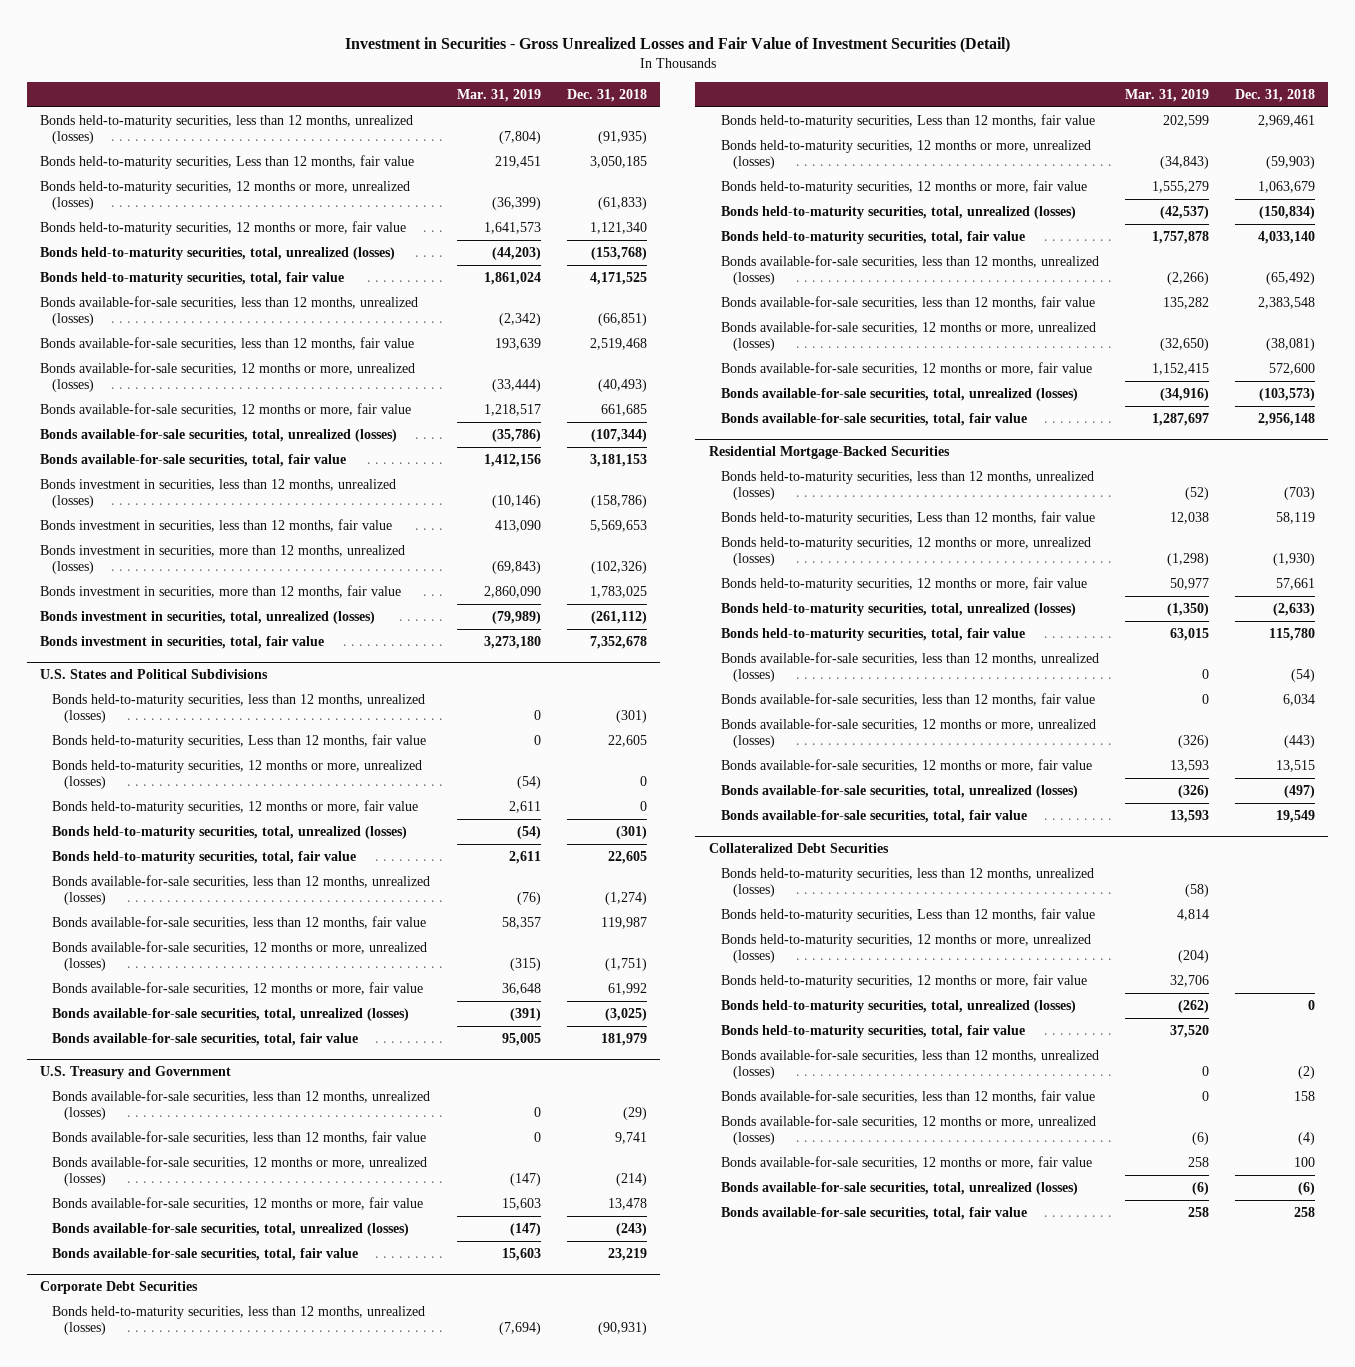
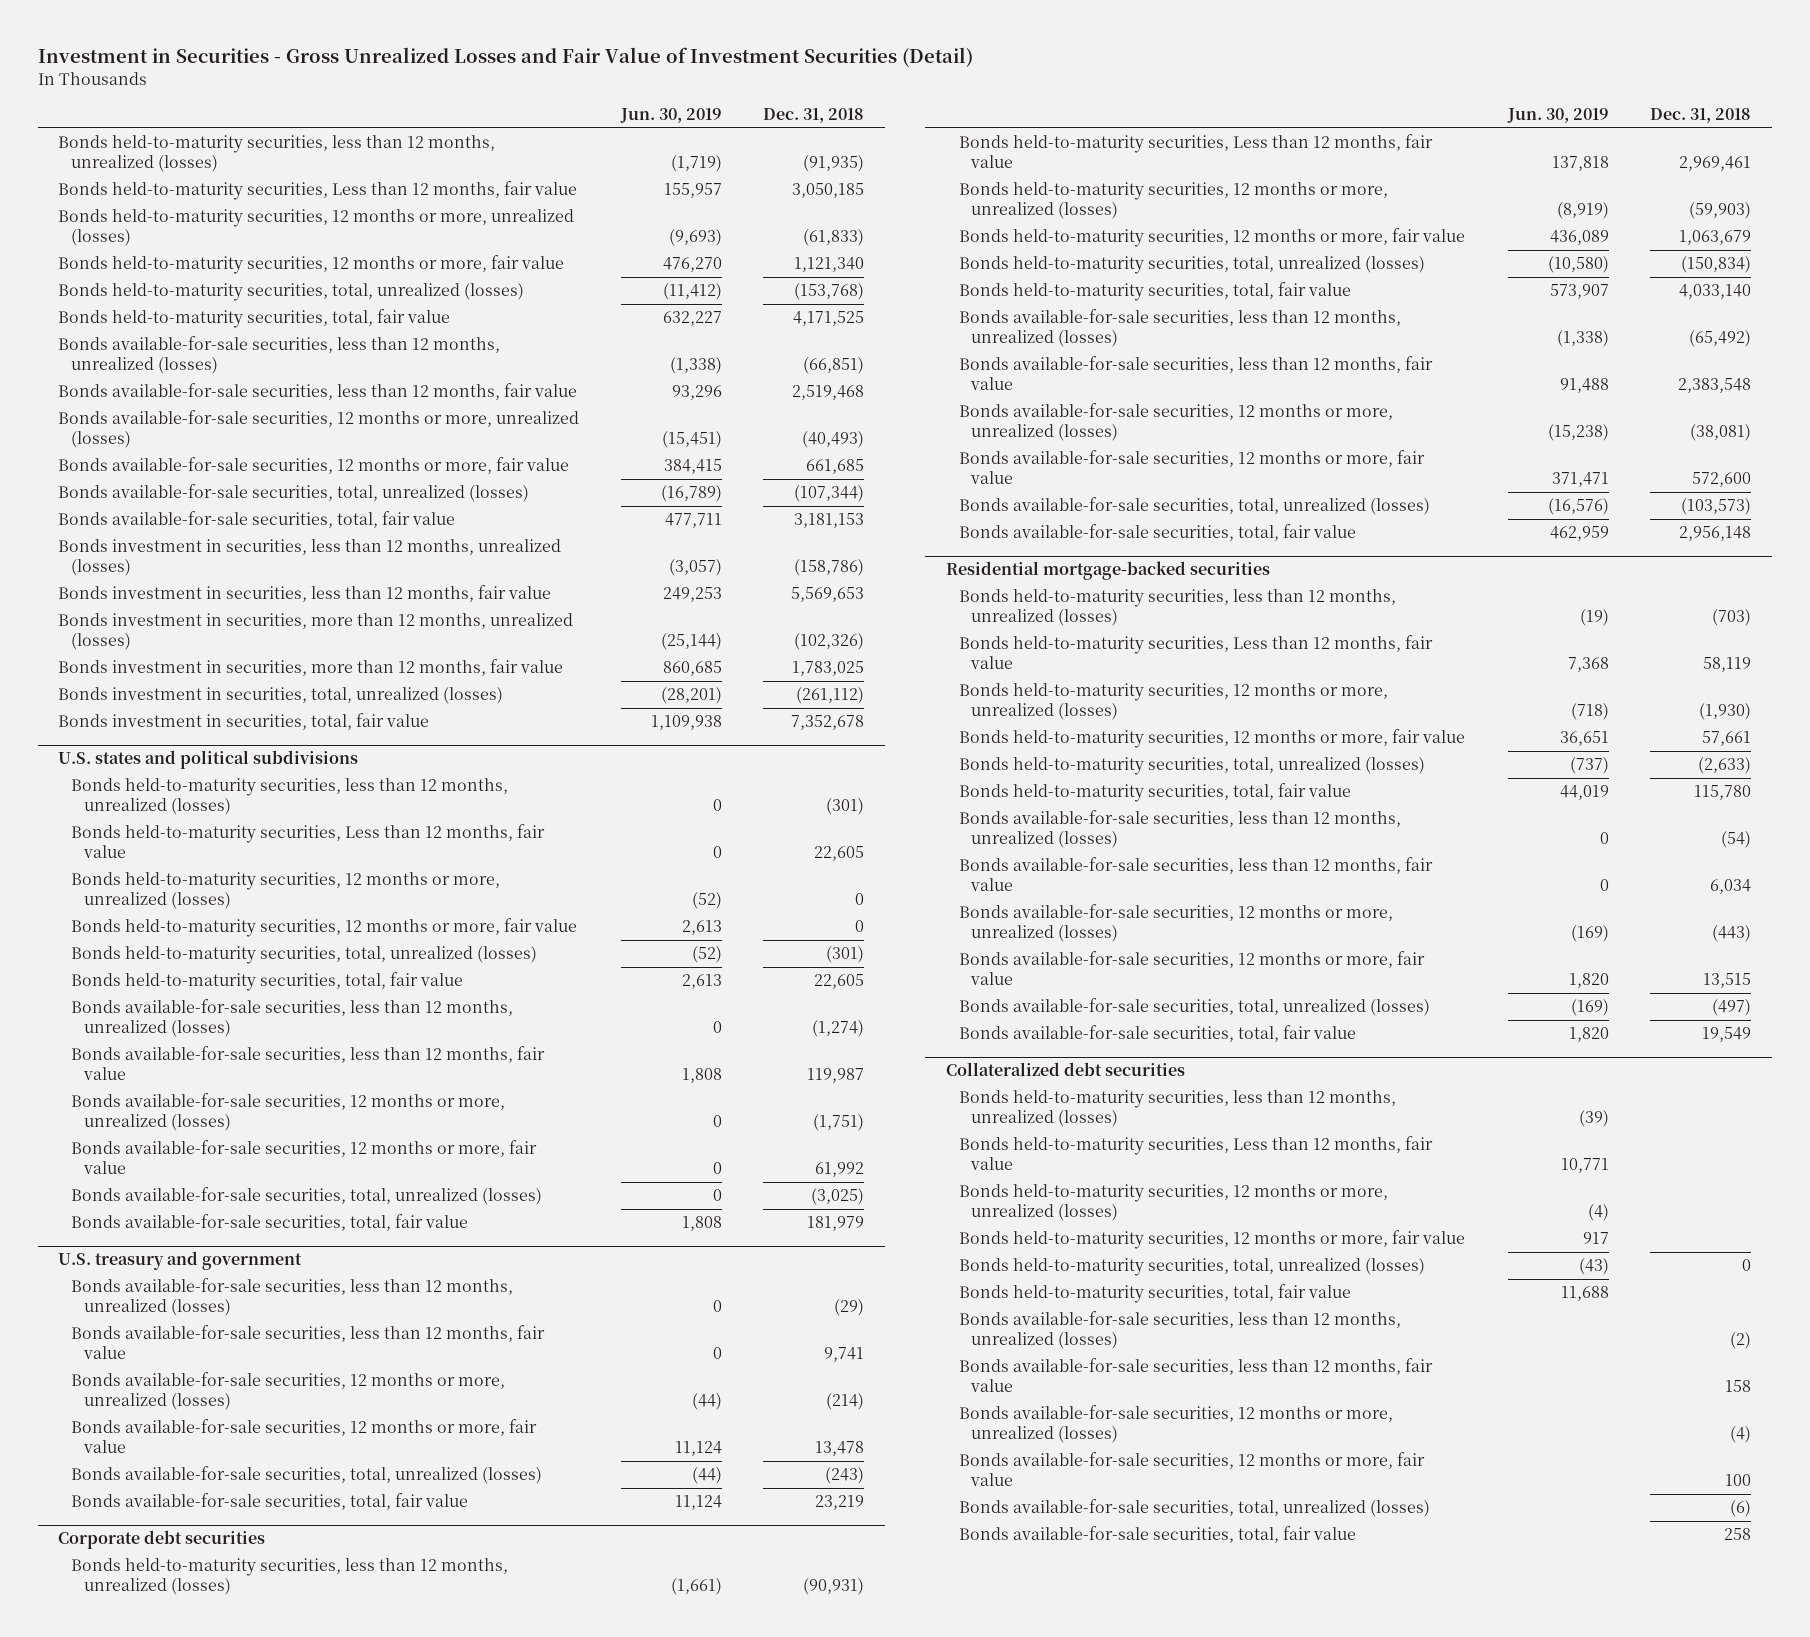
- | Mar. 31, 2019 | Dec. 31, 2018
+ | Jun. 30, 2019 | Dec. 31, 2018
- U.S. States and Political Subdivisions
+ U.S. states and political subdivisions
- U.S. Treasury and Government
+ U.S. treasury and government
- Corporate Debt Securities
+ Corporate debt securities
- Residential Mortgage-Backed Securities
+ Residential mortgage-backed securities
- Collateralized Debt Securities
+ Collateralized debt securities

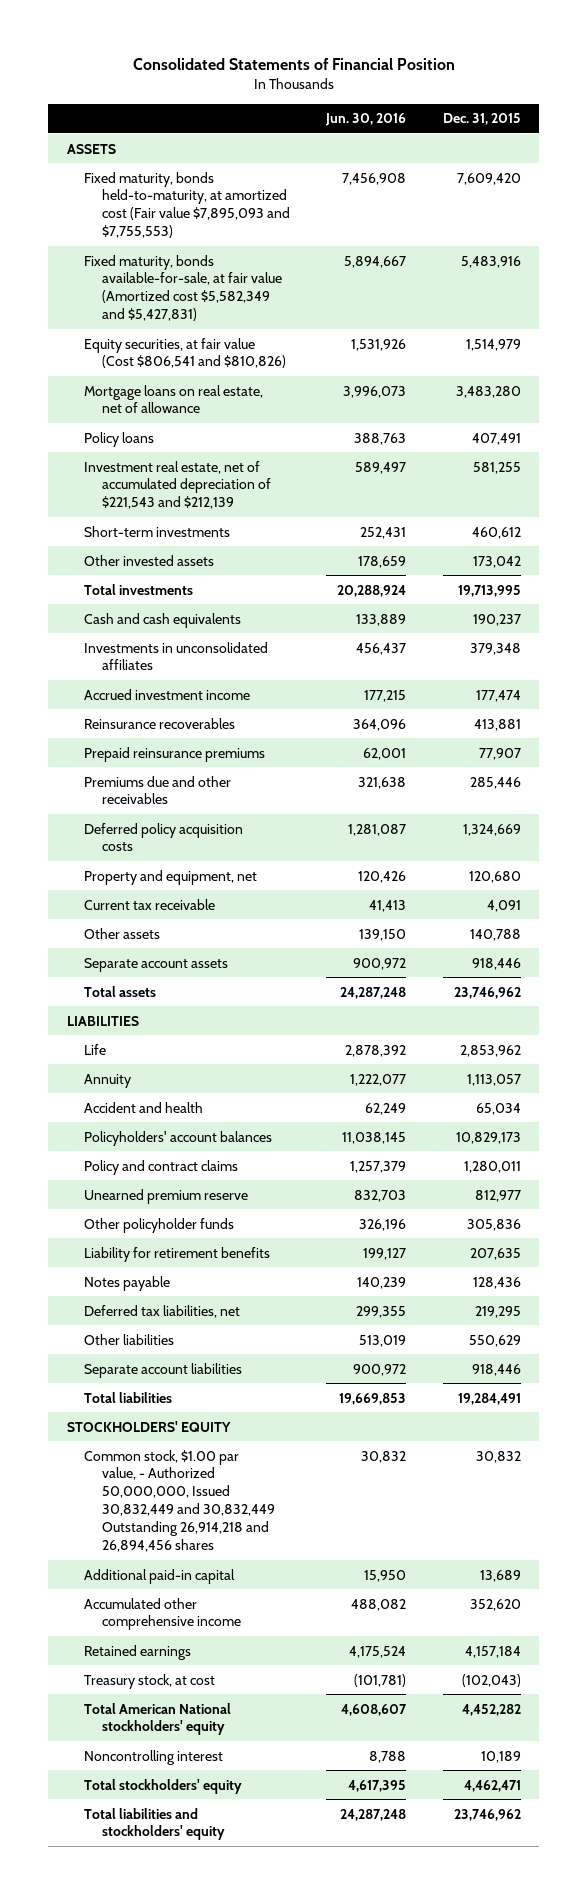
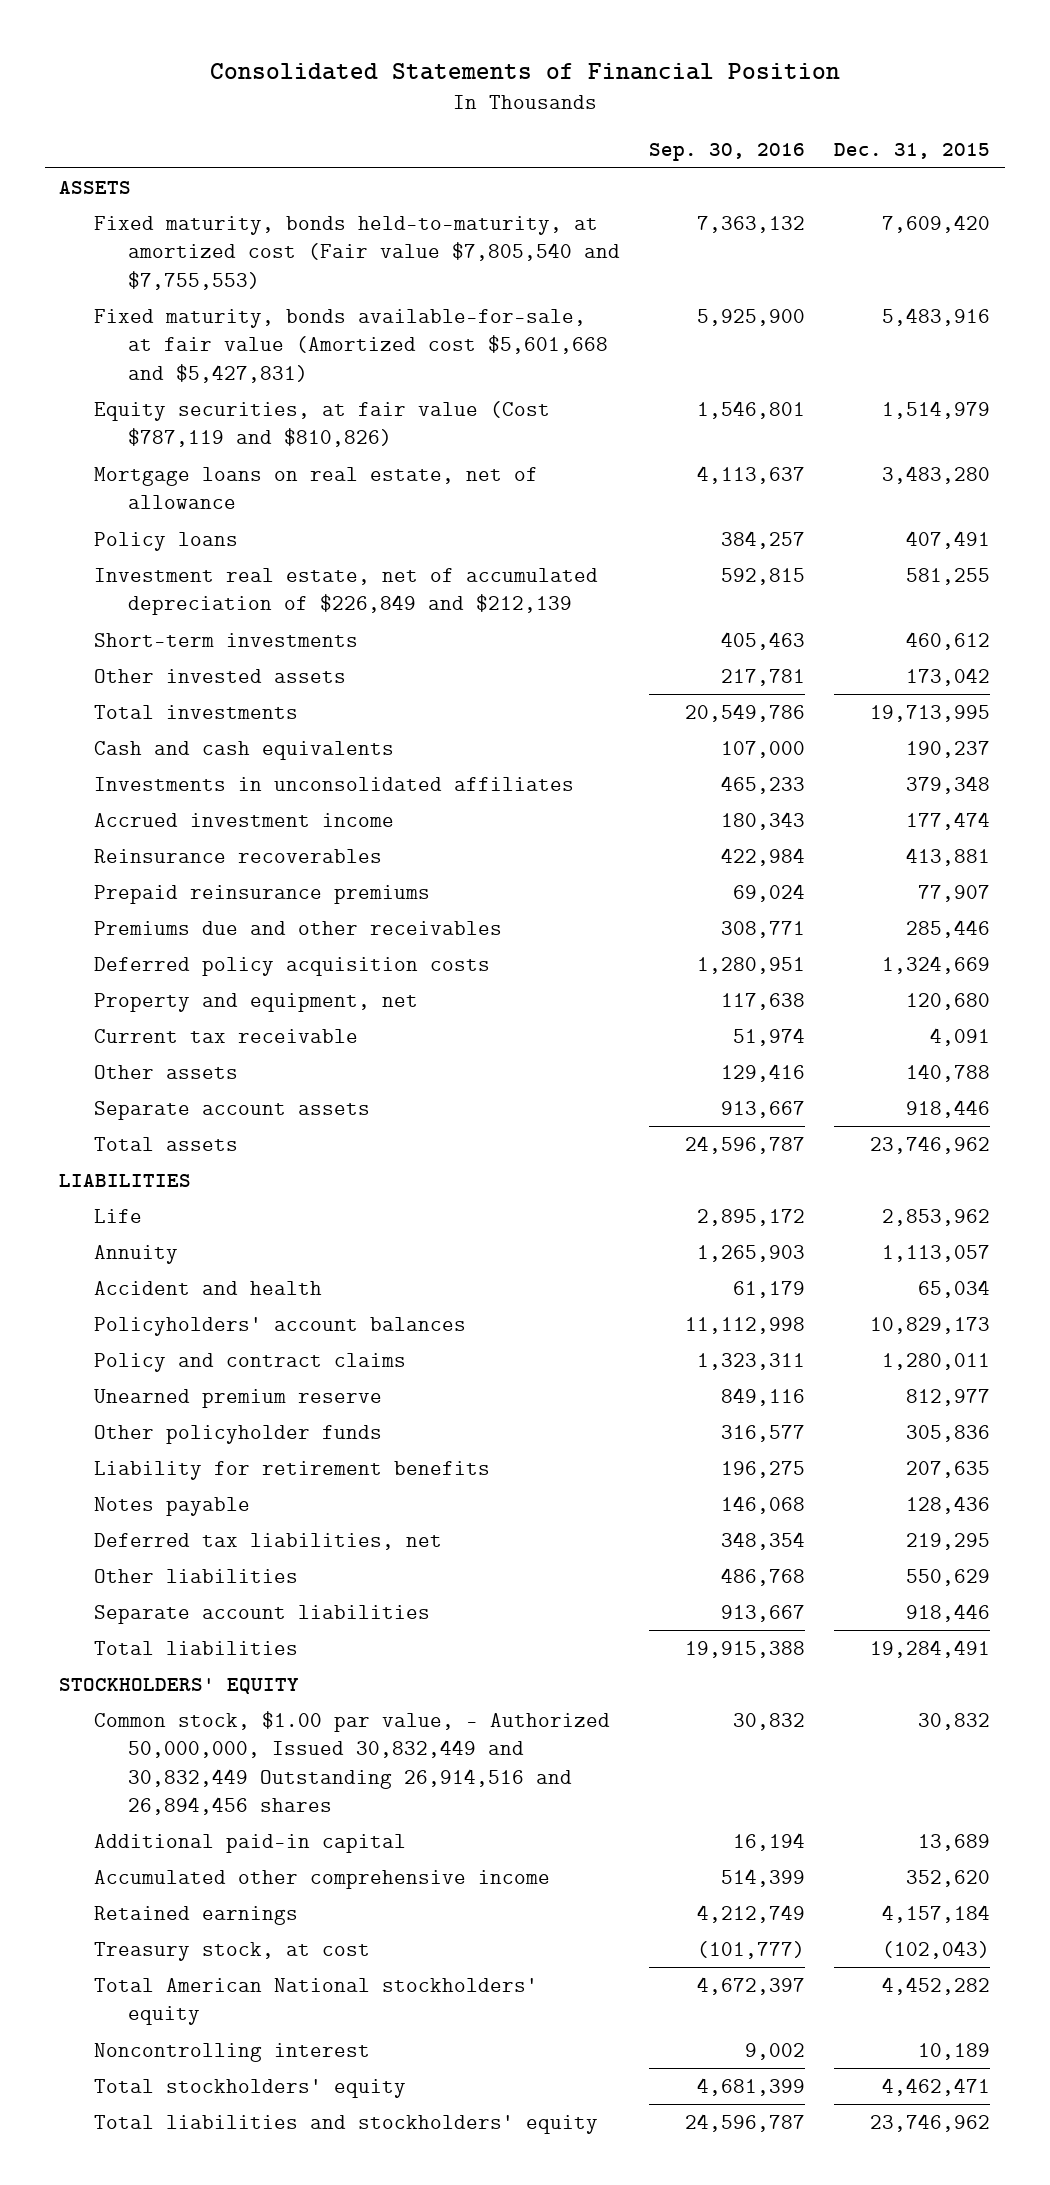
- | Jun. 30, 2016 | Dec. 31, 2015
+ | Sep. 30, 2016 | Dec. 31, 2015
- Fixed maturity, bonds held-to-maturity, at amortized cost (Fair value $7,895,093 and $7,755,553) | 7,456,908 | 7,609,420
- Fixed maturity, bonds available-for-sale, at fair value (Amortized cost $5,582,349 and $5,427,831) | 5,894,667 | 5,483,916
- Equity securities, at fair value (Cost $806,541 and $810,826) | 1,531,926 | 1,514,979
+ Fixed maturity, bonds held-to-maturity, at amortized cost (Fair value $7,805,540 and $7,755,553) | 7,363,132 | 7,609,420
+ Fixed maturity, bonds available-for-sale, at fair value (Amortized cost $5,601,668 and $5,427,831) | 5,925,900 | 5,483,916
+ Equity securities, at fair value (Cost $787,119 and $810,826) | 1,546,801 | 1,514,979
- Investment real estate, net of accumulated depreciation of $221,543 and $212,139 | 589,497 | 581,255
+ Investment real estate, net of accumulated depreciation of $226,849 and $212,139 | 592,815 | 581,255
- Common stock, $1.00 par value, - Authorized 50,000,000, Issued 30,832,449 and 30,832,449 Outstanding 26,914,218 and 26,894,456 shares | 30,832 | 30,832
+ Common stock, $1.00 par value, - Authorized 50,000,000, Issued 30,832,449 and 30,832,449 Outstanding 26,914,516 and 26,894,456 shares | 30,832 | 30,832

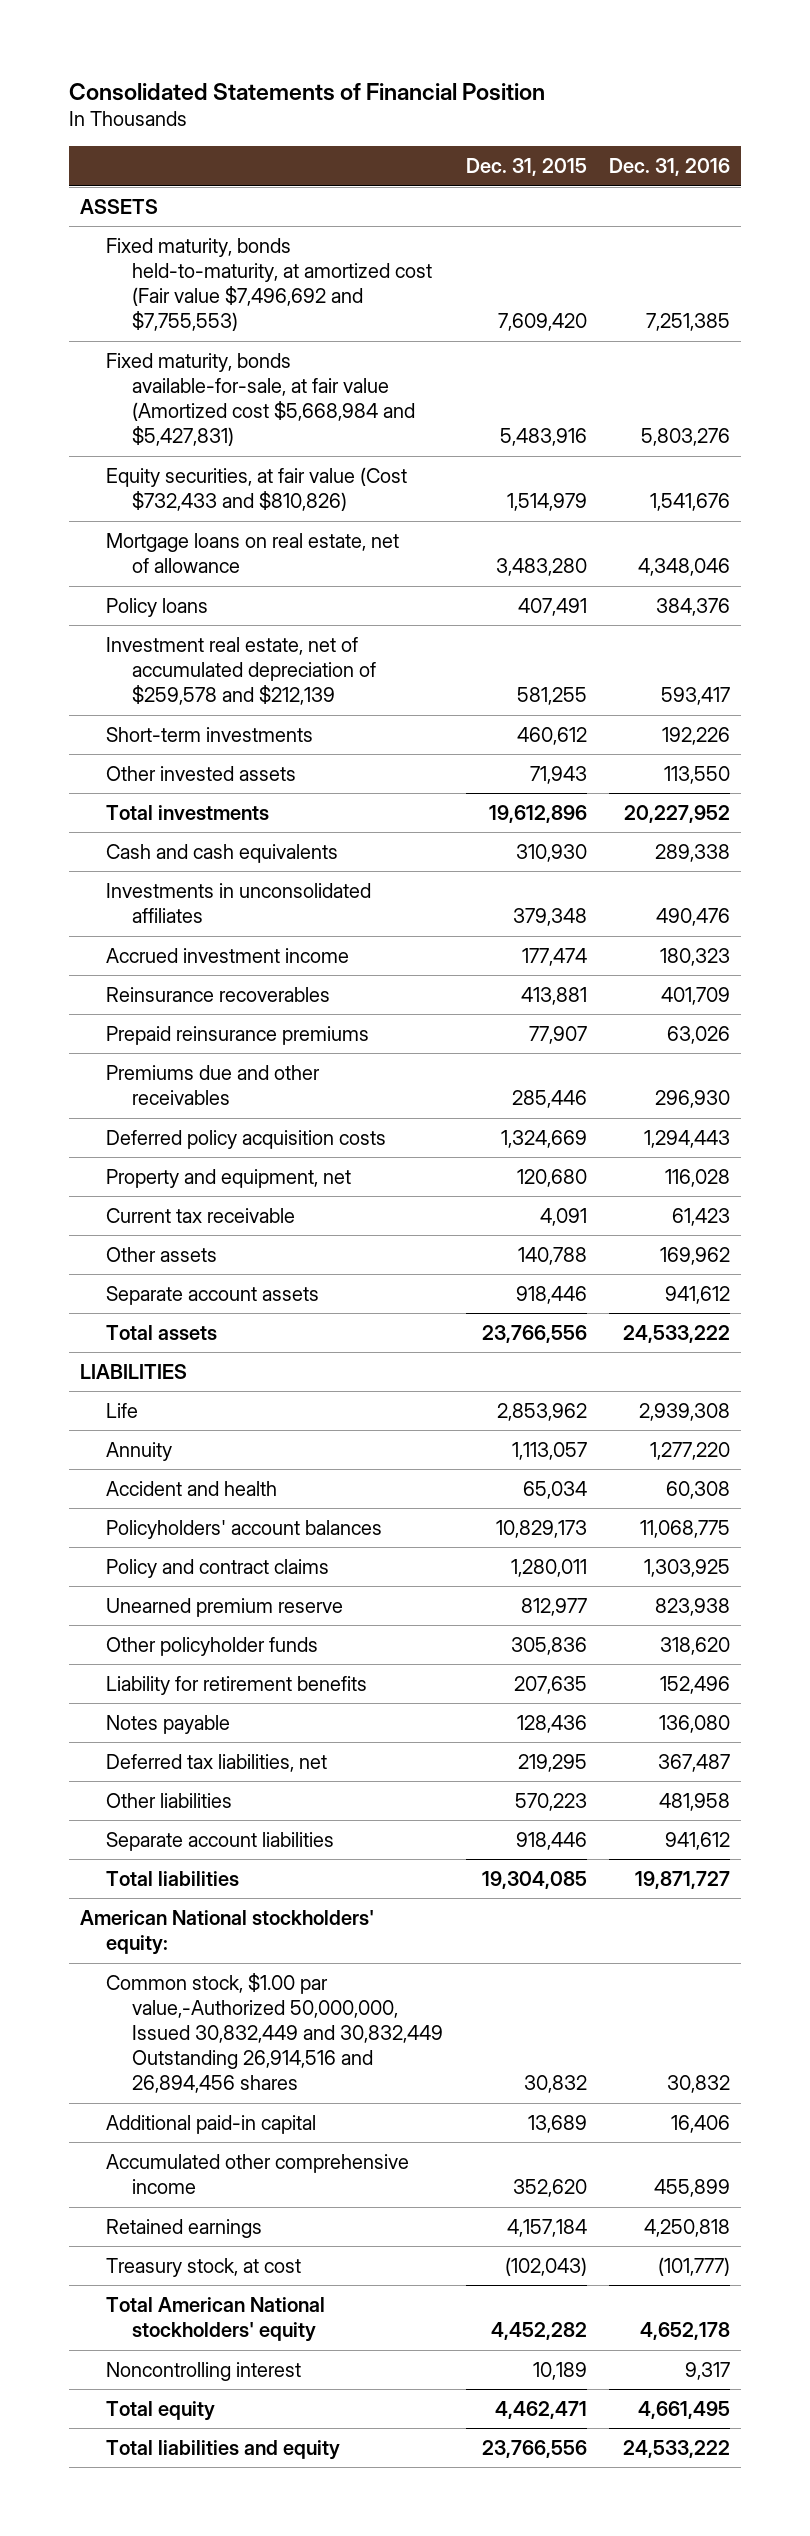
- | Sep. 30, 2016 | Dec. 31, 2015
+ | Dec. 31, 2015 | Dec. 31, 2016
- Fixed maturity, bonds held-to-maturity, at amortized cost (Fair value $7,805,540 and $7,755,553) | 7,363,132 | 7,609,420
- Fixed maturity, bonds available-for-sale, at fair value (Amortized cost $5,601,668 and $5,427,831) | 5,925,900 | 5,483,916
- Equity securities, at fair value (Cost $787,119 and $810,826) | 1,546,801 | 1,514,979
+ Fixed maturity, bonds held-to-maturity, at amortized cost (Fair value $7,496,692 and $7,755,553) | 7,609,420 | 7,251,385
+ Fixed maturity, bonds available-for-sale, at fair value (Amortized cost $5,668,984 and $5,427,831) | 5,483,916 | 5,803,276
+ Equity securities, at fair value (Cost $732,433 and $810,826) | 1,514,979 | 1,541,676
- Investment real estate, net of accumulated depreciation of $226,849 and $212,139 | 592,815 | 581,255
+ Investment real estate, net of accumulated depreciation of $259,578 and $212,139 | 581,255 | 593,417
- Other invested assets | 217,781 | 173,042
- Total investments | 20,549,786 | 19,713,995
- Cash and cash equivalents | 107,000 | 190,237
+ Other invested assets | 71,943 | 113,550
+ Total investments | 19,612,896 | 20,227,952
+ Cash and cash equivalents | 310,930 | 289,338
- Total assets | 24,596,787 | 23,746,962
+ Total assets | 23,766,556 | 24,533,222
- Other liabilities | 486,768 | 550,629
+ Other liabilities | 570,223 | 481,958
- Total liabilities | 19,915,388 | 19,284,491
- STOCKHOLDERS' EQUITY
- Common stock, $1.00 par value, - Authorized 50,000,000, Issued 30,832,449 and 30,832,449 Outstanding 26,914,516 and 26,894,456 shares | 30,832 | 30,832
+ Total liabilities | 19,304,085 | 19,871,727
+ American National stockholders' equity:
+ Common stock, $1.00 par value,-Authorized 50,000,000, Issued 30,832,449 and 30,832,449 Outstanding 26,914,516 and 26,894,456 shares | 30,832 | 30,832
- Total stockholders' equity | 4,681,399 | 4,462,471
- Total liabilities and stockholders' equity | 24,596,787 | 23,746,962
+ Total equity | 4,462,471 | 4,661,495
+ Total liabilities and equity | 23,766,556 | 24,533,222

